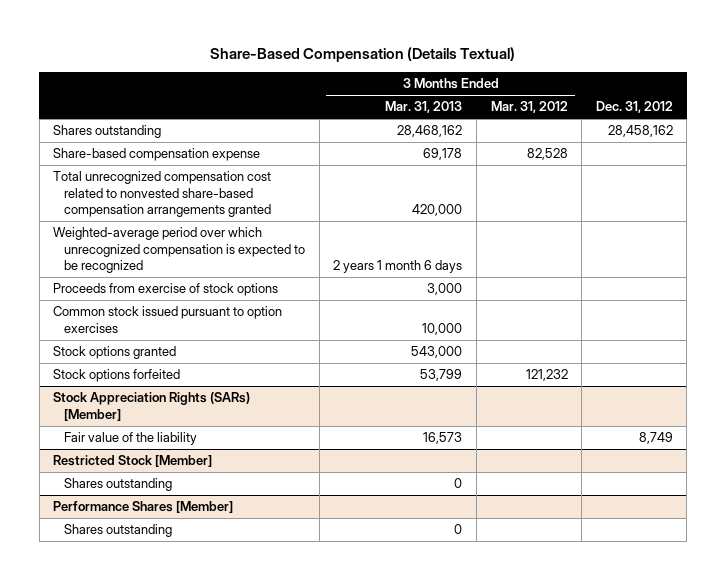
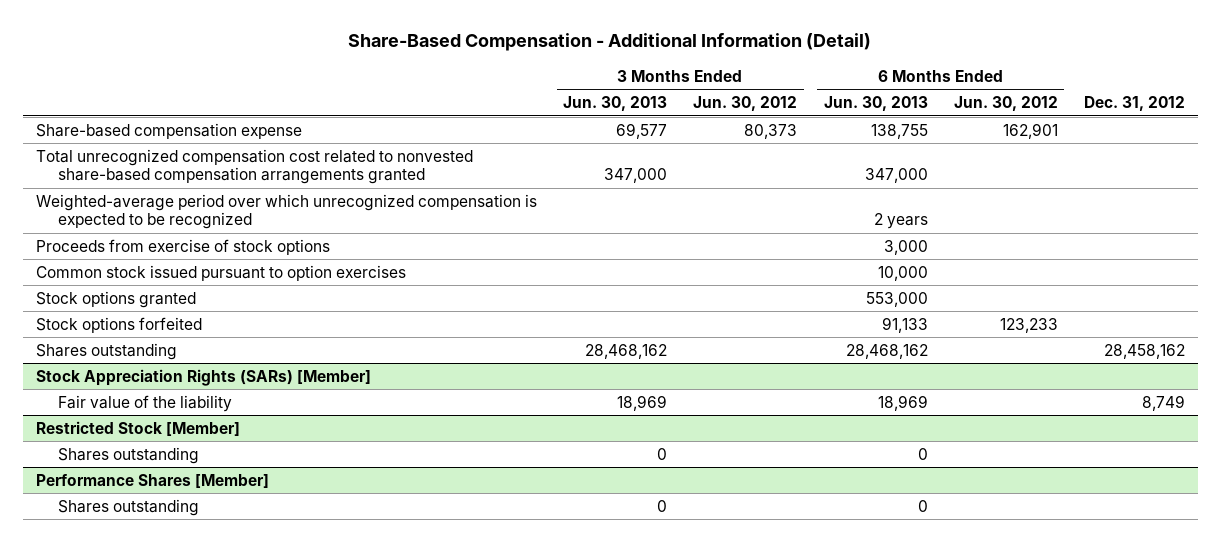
- Share-Based Compensation (Details Textual)
+ Share-Based Compensation - Additional Information (Detail)
- | 3 Months Ended Mar. 31, 2013 | 3 Months Ended Mar. 31, 2012 | Dec. 31, 2012
+ | 3 Months Ended Jun. 30, 2013 | 3 Months Ended Jun. 30, 2012 | 6 Months Ended Jun. 30, 2013 | 6 Months Ended Jun. 30, 2012 | Dec. 31, 2012
moved down: Shares outstanding | 28,468,162 | | 28,468,162 | | 28,458,162

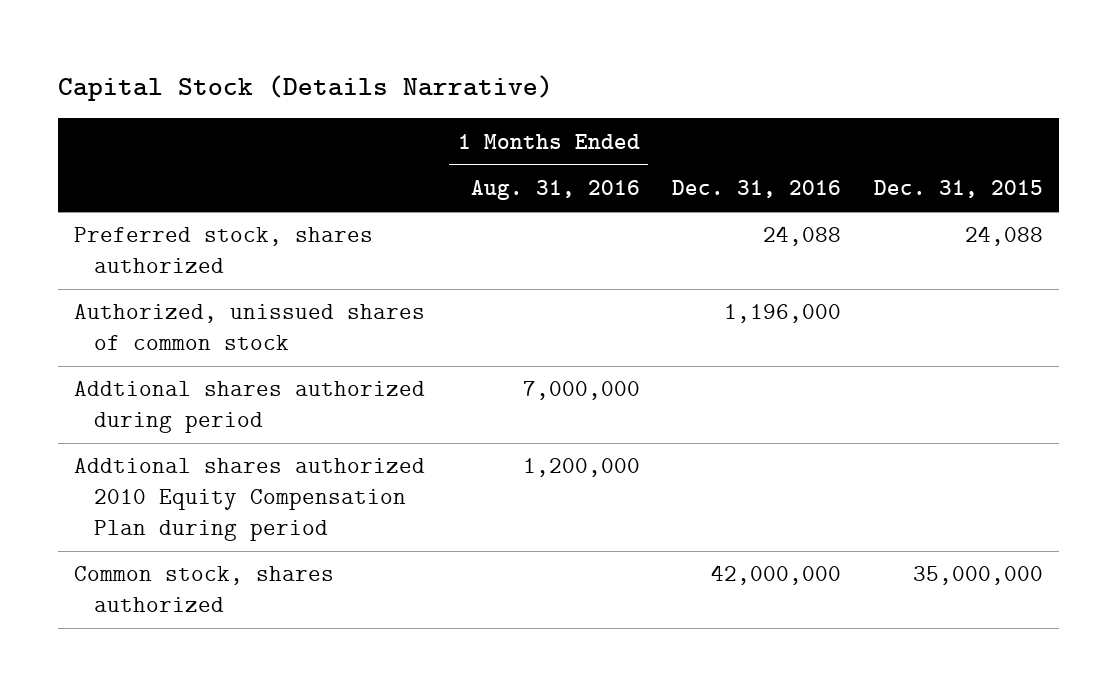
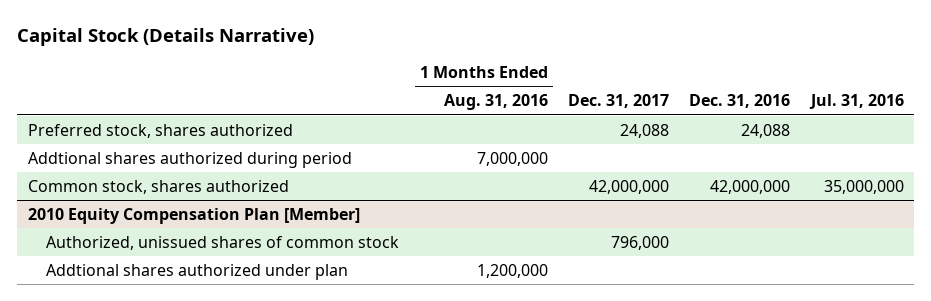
- | 1 Months Ended Aug. 31, 2016 | Dec. 31, 2016 | Dec. 31, 2015
+ | 1 Months Ended Aug. 31, 2016 | Dec. 31, 2017 | Dec. 31, 2016 | Jul. 31, 2016
- Authorized, unissued shares of common stock | | 1,196,000 |
- Addtional shares authorized 2010 Equity Compensation Plan during period | 1,200,000 | |
+ 2010 Equity Compensation Plan [Member]
+ Authorized, unissued shares of common stock | | 796,000 | |
+ Addtional shares authorized under plan | 1,200,000 | | |

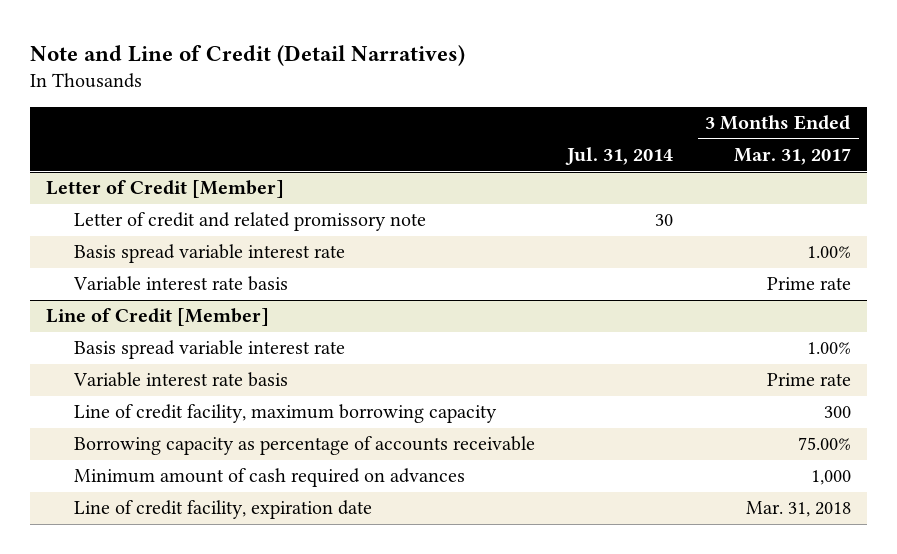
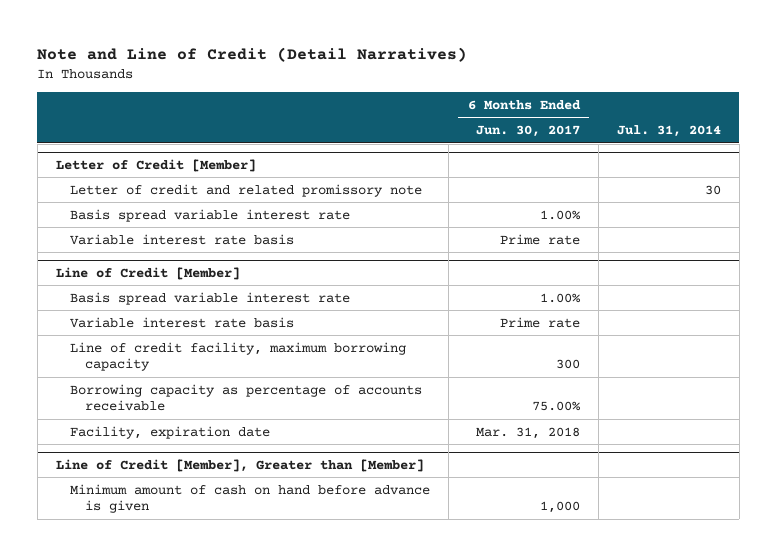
- | Jul. 31, 2014 | 3 Months Ended Mar. 31, 2017
+ | 6 Months Ended Jun. 30, 2017 | Jul. 31, 2014
@ Line of Credit [Member]
- Minimum amount of cash required on advances | | 1,000
- Line of credit facility, expiration date | | Mar. 31, 2018
+ Facility, expiration date | Mar. 31, 2018 |
+ Line of Credit [Member], Greater than [Member]
+ Minimum amount of cash on hand before advance is given | 1,000 |

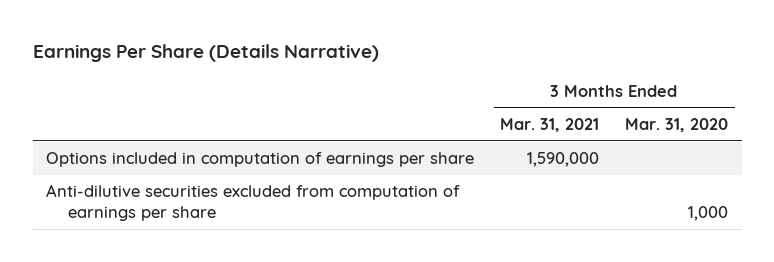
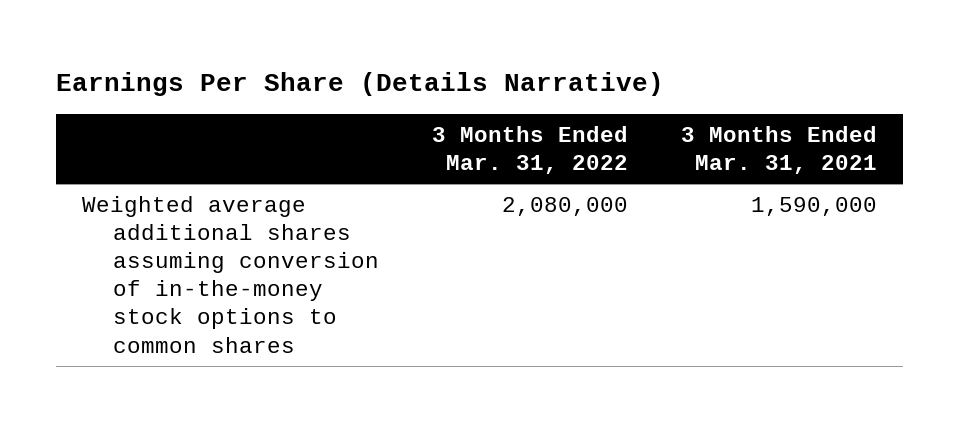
- | 3 Months Ended Mar. 31, 2021 | 3 Months Ended Mar. 31, 2020
+ | 3 Months Ended Mar. 31, 2022 | 3 Months Ended Mar. 31, 2021
- Options included in computation of earnings per share | 1,590,000 |
- Anti-dilutive securities excluded from computation of earnings per share | | 1,000
+ Weighted average additional shares assuming conversion of in-the-money stock options to common shares | 2,080,000 | 1,590,000

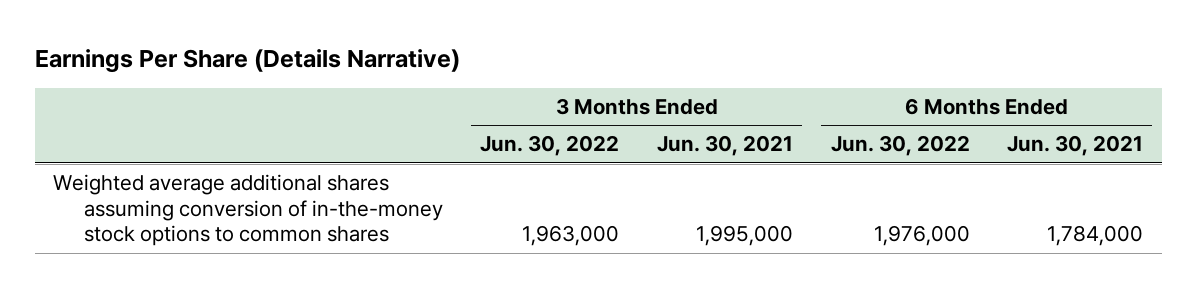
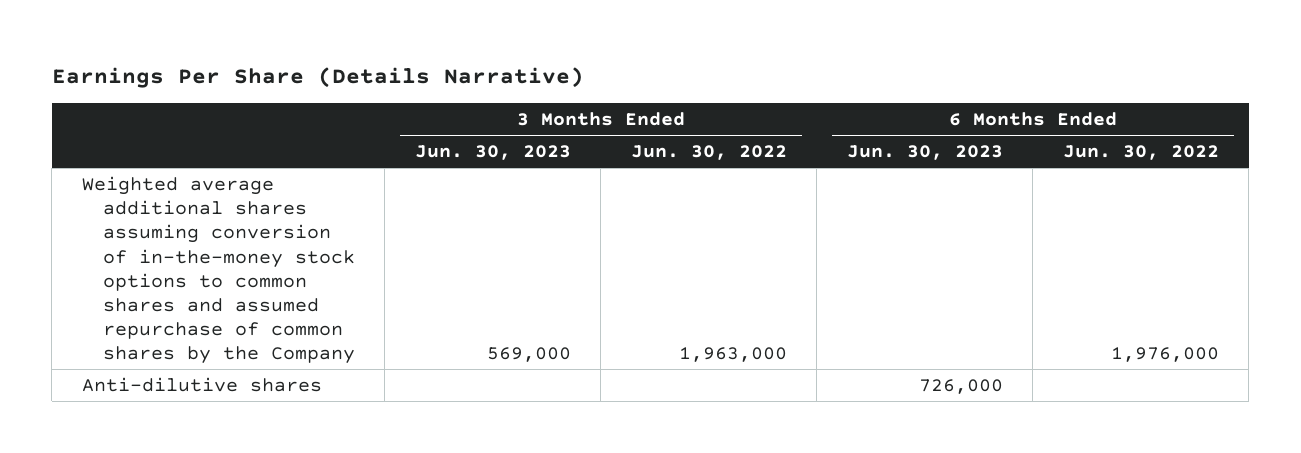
- | 3 Months Ended Jun. 30, 2022 | 3 Months Ended Jun. 30, 2021 | 6 Months Ended Jun. 30, 2022 | 6 Months Ended Jun. 30, 2021
+ | 3 Months Ended Jun. 30, 2023 | 3 Months Ended Jun. 30, 2022 | 6 Months Ended Jun. 30, 2023 | 6 Months Ended Jun. 30, 2022
- Weighted average additional shares assuming conversion of in-the-money stock options to common shares | 1,963,000 | 1,995,000 | 1,976,000 | 1,784,000
+ Weighted average additional shares assuming conversion of in-the-money stock options to common shares and assumed repurchase of common shares by the Company | 569,000 | 1,963,000 | | 1,976,000
+ Anti-dilutive shares | | | 726,000 |

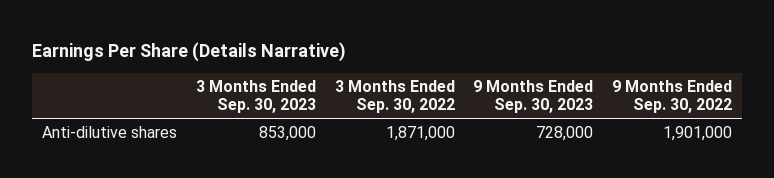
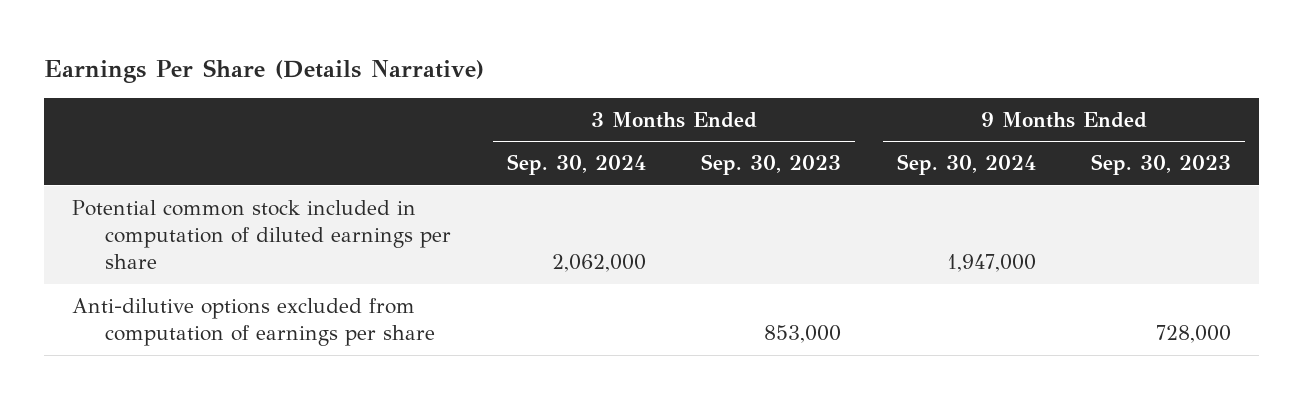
- | 3 Months Ended Sep. 30, 2023 | 3 Months Ended Sep. 30, 2022 | 9 Months Ended Sep. 30, 2023 | 9 Months Ended Sep. 30, 2022
+ | 3 Months Ended Sep. 30, 2024 | 3 Months Ended Sep. 30, 2023 | 9 Months Ended Sep. 30, 2024 | 9 Months Ended Sep. 30, 2023
- Anti-dilutive shares | 853,000 | 1,871,000 | 728,000 | 1,901,000
+ Potential common stock included in computation of diluted earnings per share | 2,062,000 | | 1,947,000 |
+ Anti-dilutive options excluded from computation of earnings per share | | 853,000 | | 728,000

